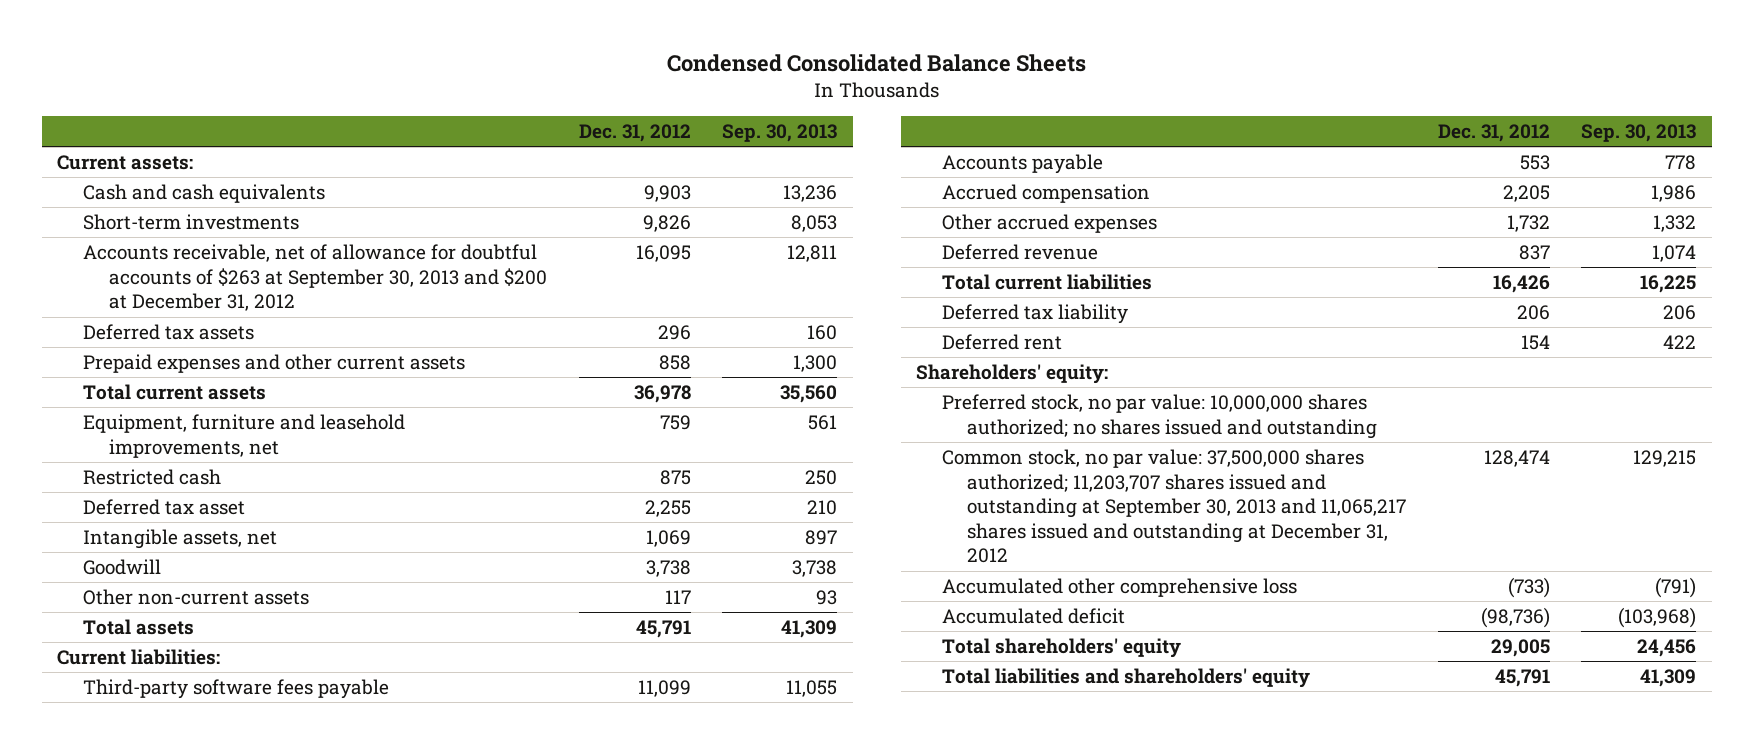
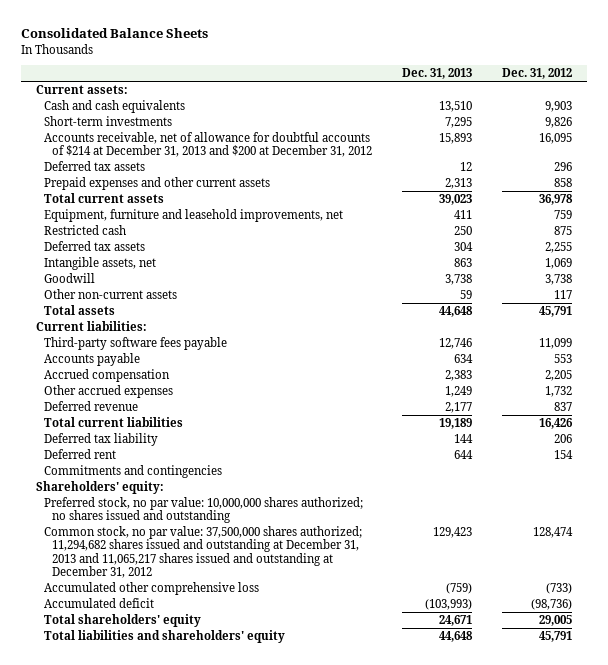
- Condensed Consolidated Balance Sheets
+ Consolidated Balance Sheets
- | Dec. 31, 2012 | Sep. 30, 2013
+ | Dec. 31, 2013 | Dec. 31, 2012
- Accounts receivable, net of allowance for doubtful accounts of $263 at September 30, 2013 and $200 at December 31, 2012 | 16,095 | 12,811
+ Accounts receivable, net of allowance for doubtful accounts of $214 at December 31, 2013 and $200 at December 31, 2012 | 15,893 | 16,095
- Deferred tax asset | 2,255 | 210
+ Deferred tax assets | 304 | 2,255
+ Commitments and contingencies
- Common stock, no par value: 37,500,000 shares authorized; 11,203,707 shares issued and outstanding at September 30, 2013 and 11,065,217 shares issued and outstanding at December 31, 2012 | 128,474 | 129,215
+ Common stock, no par value: 37,500,000 shares authorized; 11,294,682 shares issued and outstanding at December 31, 2013 and 11,065,217 shares issued and outstanding at December 31, 2012 | 129,423 | 128,474

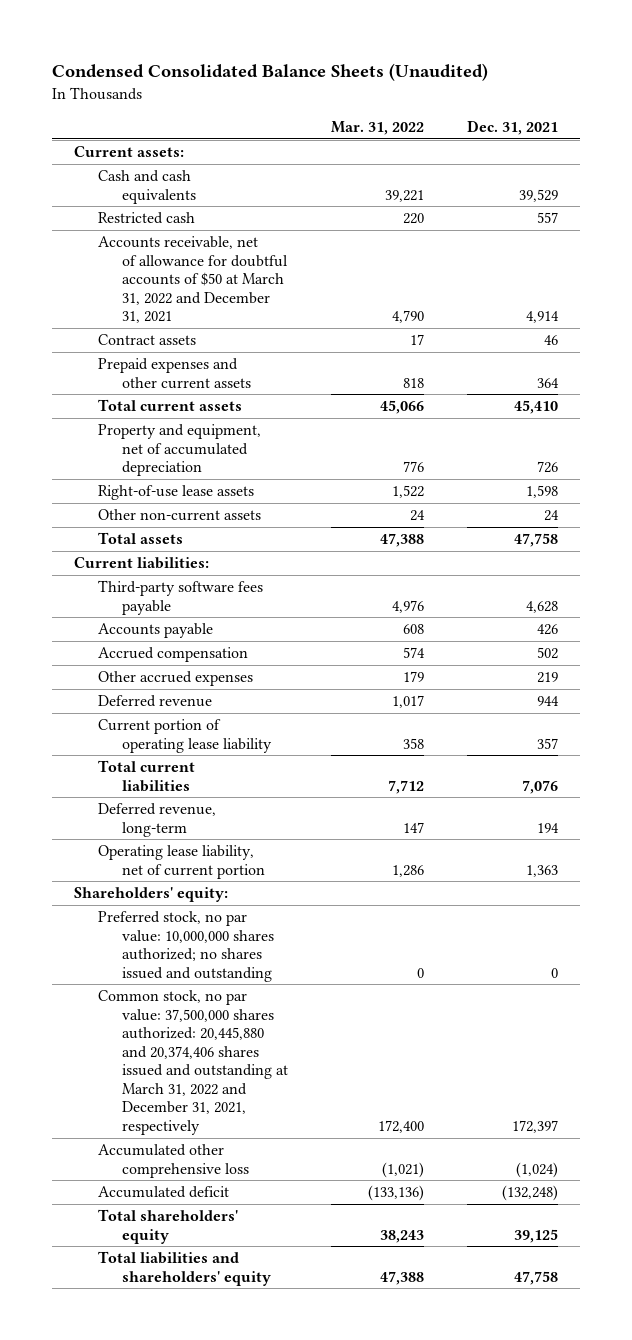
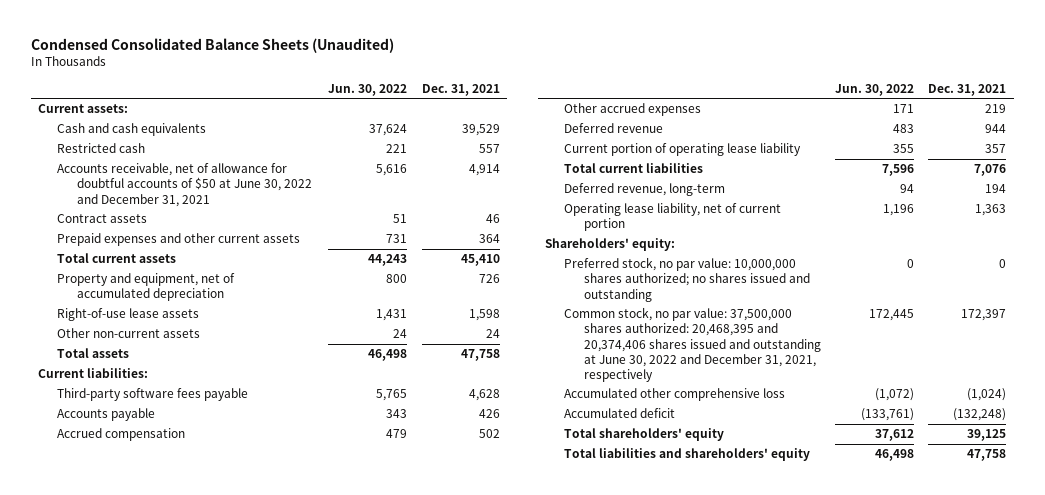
- | Mar. 31, 2022 | Dec. 31, 2021
+ | Jun. 30, 2022 | Dec. 31, 2021
- Accounts receivable, net of allowance for doubtful accounts of $50 at March 31, 2022 and December 31, 2021 | 4,790 | 4,914
+ Accounts receivable, net of allowance for doubtful accounts of $50 at June 30, 2022 and December 31, 2021 | 5,616 | 4,914
- Common stock, no par value: 37,500,000 shares authorized: 20,445,880 and 20,374,406 shares issued and outstanding at March 31, 2022 and December 31, 2021, respectively | 172,400 | 172,397
+ Common stock, no par value: 37,500,000 shares authorized: 20,468,395 and 20,374,406 shares issued and outstanding at June 30, 2022 and December 31, 2021, respectively | 172,445 | 172,397

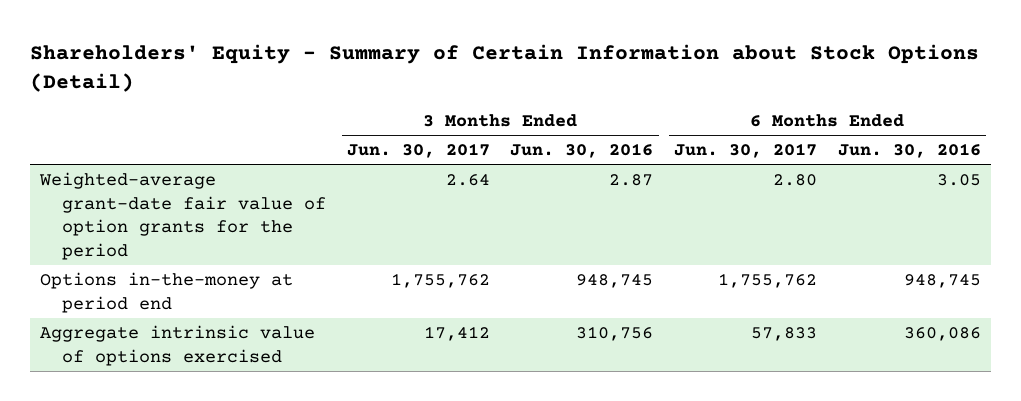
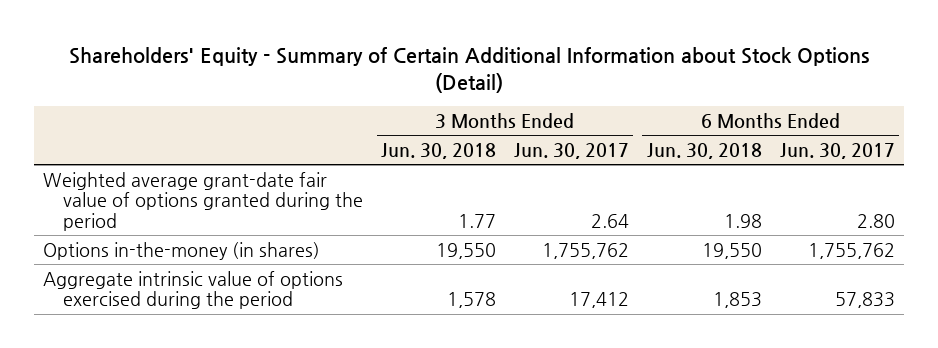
- Shareholders' Equity - Summary of Certain Information about Stock Options (Detail)
+ Shareholders' Equity - Summary of Certain Additional Information about Stock Options (Detail)
- | 3 Months Ended Jun. 30, 2017 | 3 Months Ended Jun. 30, 2016 | 6 Months Ended Jun. 30, 2017 | 6 Months Ended Jun. 30, 2016
+ | 3 Months Ended Jun. 30, 2018 | 3 Months Ended Jun. 30, 2017 | 6 Months Ended Jun. 30, 2018 | 6 Months Ended Jun. 30, 2017
- Weighted-average grant-date fair value of option grants for the period | 2.64 | 2.87 | 2.80 | 3.05
- Options in-the-money at period end | 1,755,762 | 948,745 | 1,755,762 | 948,745
- Aggregate intrinsic value of options exercised | 17,412 | 310,756 | 57,833 | 360,086
+ Weighted average grant-date fair value of options granted during the period | 1.77 | 2.64 | 1.98 | 2.80
+ Options in-the-money (in shares) | 19,550 | 1,755,762 | 19,550 | 1,755,762
+ Aggregate intrinsic value of options exercised during the period | 1,578 | 17,412 | 1,853 | 57,833

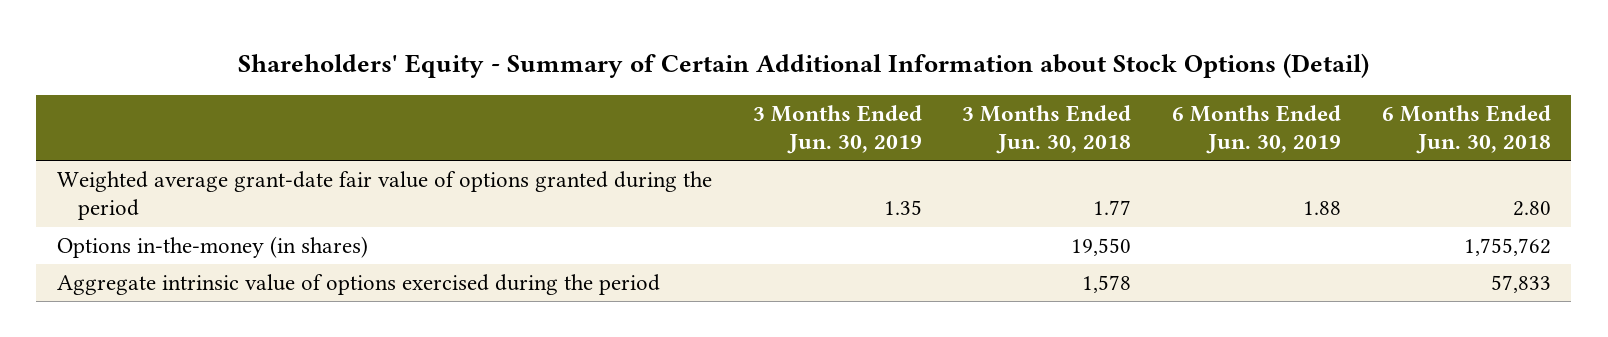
- | 3 Months Ended Jun. 30, 2018 | 3 Months Ended Jun. 30, 2017 | 6 Months Ended Jun. 30, 2018 | 6 Months Ended Jun. 30, 2017
+ | 3 Months Ended Jun. 30, 2019 | 3 Months Ended Jun. 30, 2018 | 6 Months Ended Jun. 30, 2019 | 6 Months Ended Jun. 30, 2018
- Weighted average grant-date fair value of options granted during the period | 1.77 | 2.64 | 1.98 | 2.80
- Options in-the-money (in shares) | 19,550 | 1,755,762 | 19,550 | 1,755,762
- Aggregate intrinsic value of options exercised during the period | 1,578 | 17,412 | 1,853 | 57,833
+ Weighted average grant-date fair value of options granted during the period | 1.35 | 1.77 | 1.88 | 2.80
+ Options in-the-money (in shares) | | 19,550 | | 1,755,762
+ Aggregate intrinsic value of options exercised during the period | | 1,578 | | 57,833

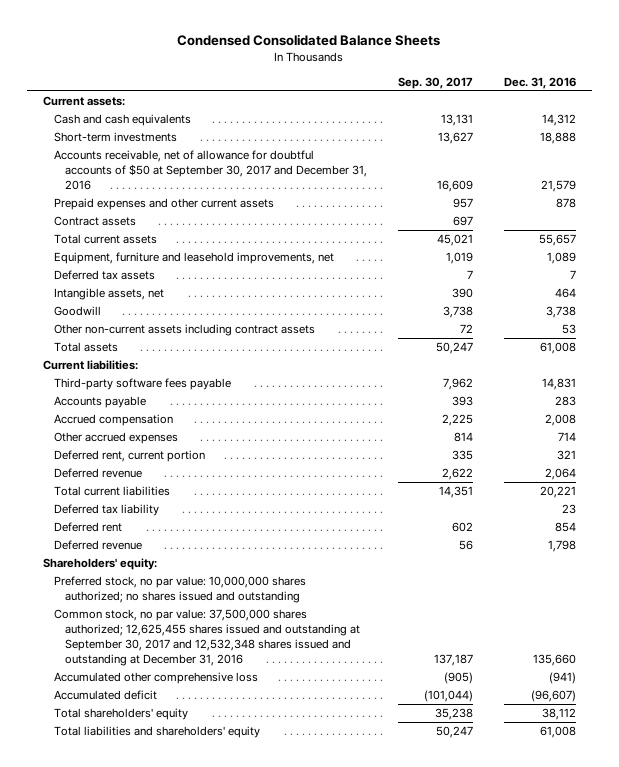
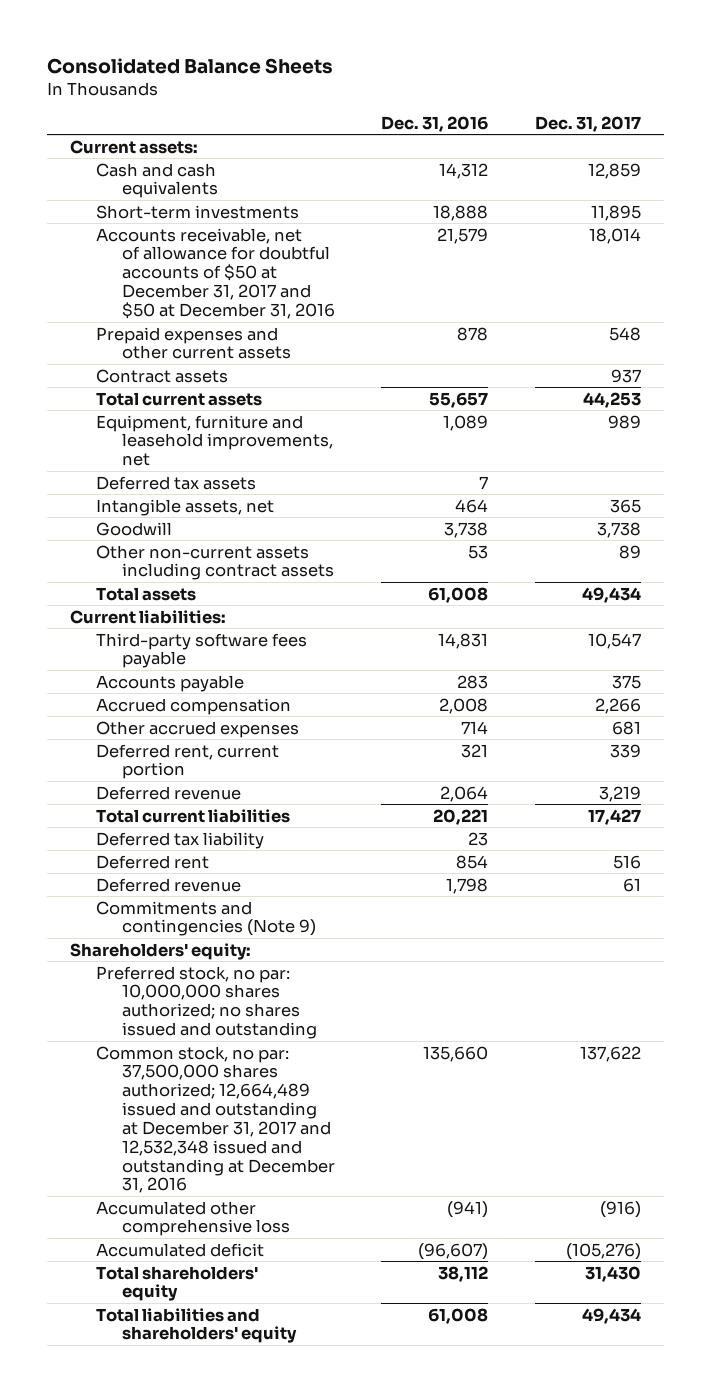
- Condensed Consolidated Balance Sheets
+ Consolidated Balance Sheets
- | Sep. 30, 2017 | Dec. 31, 2016
+ | Dec. 31, 2016 | Dec. 31, 2017
- Accounts receivable, net of allowance for doubtful accounts of $50 at September 30, 2017 and December 31, 2016 | 16,609 | 21,579
+ Accounts receivable, net of allowance for doubtful accounts of $50 at December 31, 2017 and $50 at December 31, 2016 | 21,579 | 18,014
+ Commitments and contingencies (Note 9)
- Preferred stock, no par value: 10,000,000 shares authorized; no shares issued and outstanding
- Common stock, no par value: 37,500,000 shares authorized; 12,625,455 shares issued and outstanding at September 30, 2017 and 12,532,348 shares issued and outstanding at December 31, 2016 | 137,187 | 135,660
+ Preferred stock, no par: 10,000,000 shares authorized; no shares issued and outstanding
+ Common stock, no par: 37,500,000 shares authorized; 12,664,489 issued and outstanding at December 31, 2017 and 12,532,348 issued and outstanding at December 31, 2016 | 135,660 | 137,622

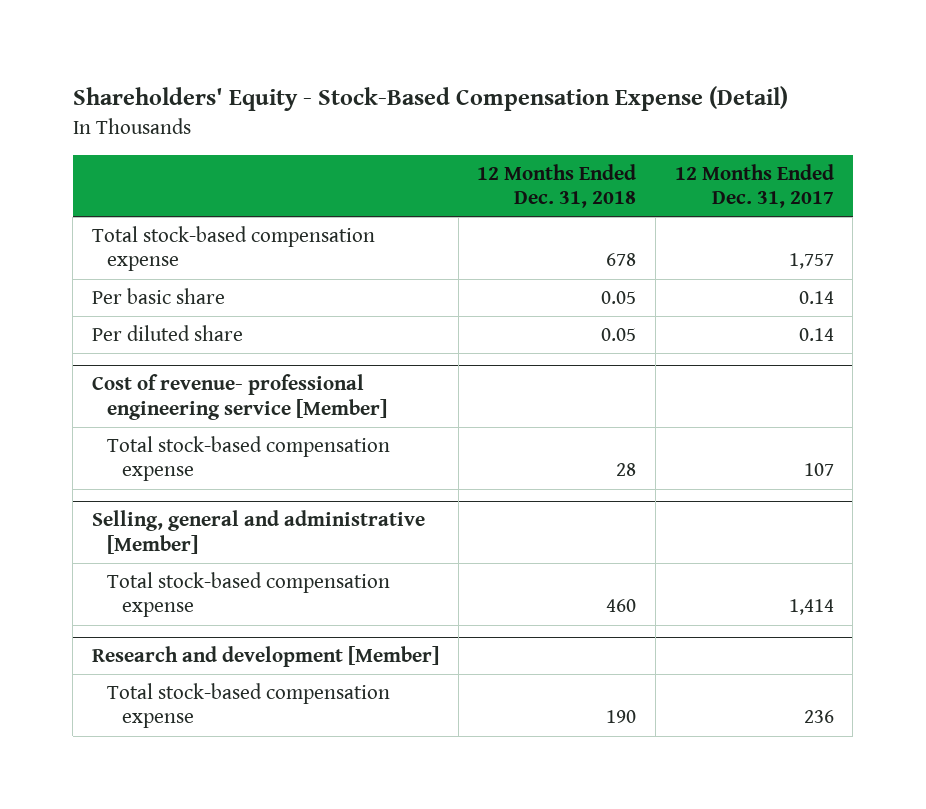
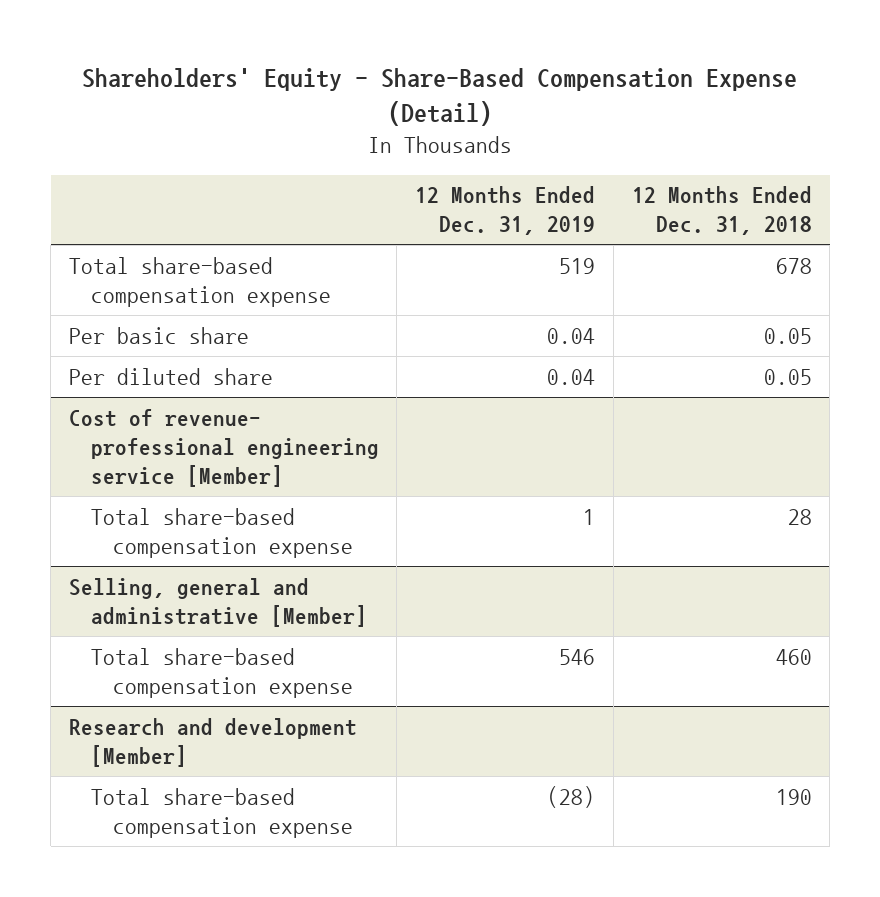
- Shareholders' Equity - Stock-Based Compensation Expense (Detail)
+ Shareholders' Equity - Share-Based Compensation Expense (Detail)
- | 12 Months Ended Dec. 31, 2018 | 12 Months Ended Dec. 31, 2017
+ | 12 Months Ended Dec. 31, 2019 | 12 Months Ended Dec. 31, 2018
- Total stock-based compensation expense | 678 | 1,757
+ Total share-based compensation expense | 519 | 678
@ Cost of revenue- professional engineering service [Member]
- Total stock-based compensation expense | 28 | 107
+ Total share-based compensation expense | 1 | 28
@ Selling, general and administrative [Member]
- Total stock-based compensation expense | 460 | 1,414
+ Total share-based compensation expense | 546 | 460
@ Research and development [Member]
- Total stock-based compensation expense | 190 | 236
+ Total share-based compensation expense | (28) | 190

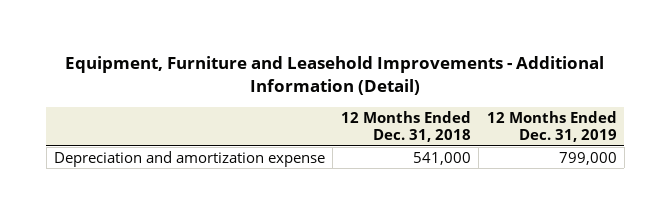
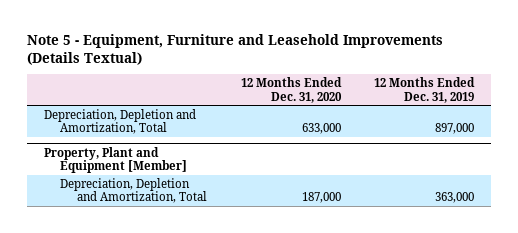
- Equipment, Furniture and Leasehold Improvements - Additional Information (Detail)
+ Note 5 - Equipment, Furniture and Leasehold Improvements (Details Textual)
- | 12 Months Ended Dec. 31, 2018 | 12 Months Ended Dec. 31, 2019
+ | 12 Months Ended Dec. 31, 2020 | 12 Months Ended Dec. 31, 2019
- Depreciation and amortization expense | 541,000 | 799,000
+ Depreciation, Depletion and Amortization, Total | 633,000 | 897,000
+ Property, Plant and Equipment [Member]
+ Depreciation, Depletion and Amortization, Total | 187,000 | 363,000

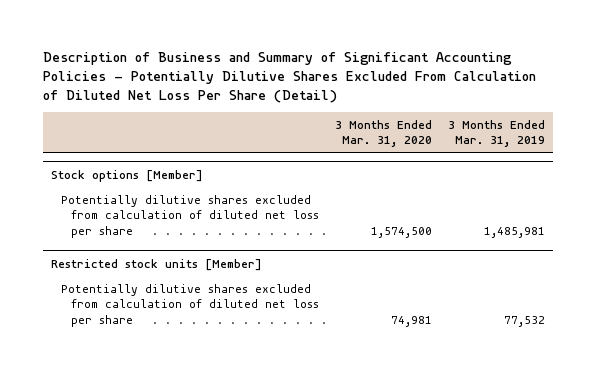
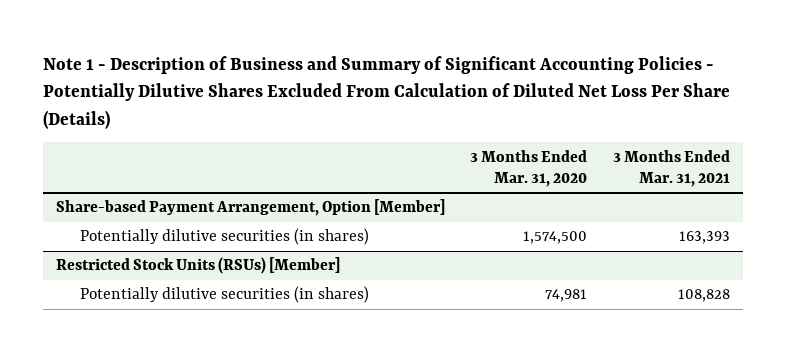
- Description of Business and Summary of Significant Accounting Policies - Potentially Dilutive Shares Excluded From Calculation of Diluted Net Loss Per Share (Detail)
+ Note 1 - Description of Business and Summary of Significant Accounting Policies - Potentially Dilutive Shares Excluded From Calculation of Diluted Net Loss Per Share (Details)
- | 3 Months Ended Mar. 31, 2020 | 3 Months Ended Mar. 31, 2019
+ | 3 Months Ended Mar. 31, 2020 | 3 Months Ended Mar. 31, 2021
- Stock options [Member]
- Potentially dilutive shares excluded from calculation of diluted net loss per share | 1,574,500 | 1,485,981
- Restricted stock units [Member]
- Potentially dilutive shares excluded from calculation of diluted net loss per share | 74,981 | 77,532
+ Share-based Payment Arrangement, Option [Member]
+ Potentially dilutive securities (in shares) | 1,574,500 | 163,393
+ Restricted Stock Units (RSUs) [Member]
+ Potentially dilutive securities (in shares) | 74,981 | 108,828

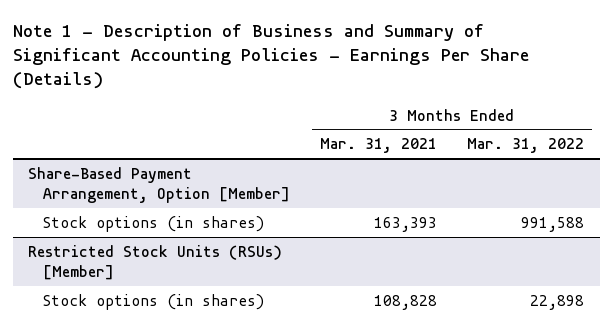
- Note 1 - Description of Business and Summary of Significant Accounting Policies - Potentially Dilutive Shares Excluded From Calculation of Diluted Net Loss Per Share (Details)
+ Note 1 - Description of Business and Summary of Significant Accounting Policies - Earnings Per Share (Details)
- | 3 Months Ended Mar. 31, 2020 | 3 Months Ended Mar. 31, 2021
+ | 3 Months Ended Mar. 31, 2021 | 3 Months Ended Mar. 31, 2022
- Share-based Payment Arrangement, Option [Member]
- Potentially dilutive securities (in shares) | 1,574,500 | 163,393
+ Share-Based Payment Arrangement, Option [Member]
+ Stock options (in shares) | 163,393 | 991,588
@ Restricted Stock Units (RSUs) [Member]
- Potentially dilutive securities (in shares) | 74,981 | 108,828
+ Stock options (in shares) | 108,828 | 22,898

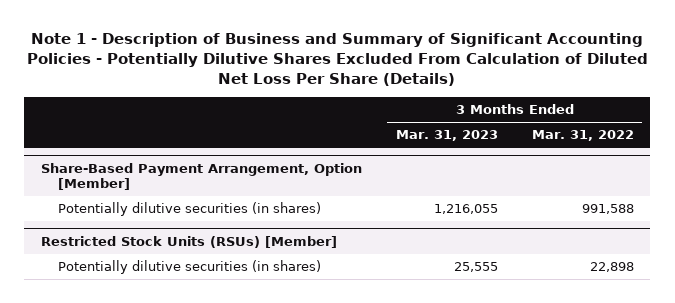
- Note 1 - Description of Business and Summary of Significant Accounting Policies - Earnings Per Share (Details)
+ Note 1 - Description of Business and Summary of Significant Accounting Policies - Potentially Dilutive Shares Excluded From Calculation of Diluted Net Loss Per Share (Details)
- | 3 Months Ended Mar. 31, 2021 | 3 Months Ended Mar. 31, 2022
+ | 3 Months Ended Mar. 31, 2023 | 3 Months Ended Mar. 31, 2022
@ Share-Based Payment Arrangement, Option [Member]
- Stock options (in shares) | 163,393 | 991,588
+ Potentially dilutive securities (in shares) | 1,216,055 | 991,588
@ Restricted Stock Units (RSUs) [Member]
- Stock options (in shares) | 108,828 | 22,898
+ Potentially dilutive securities (in shares) | 25,555 | 22,898

